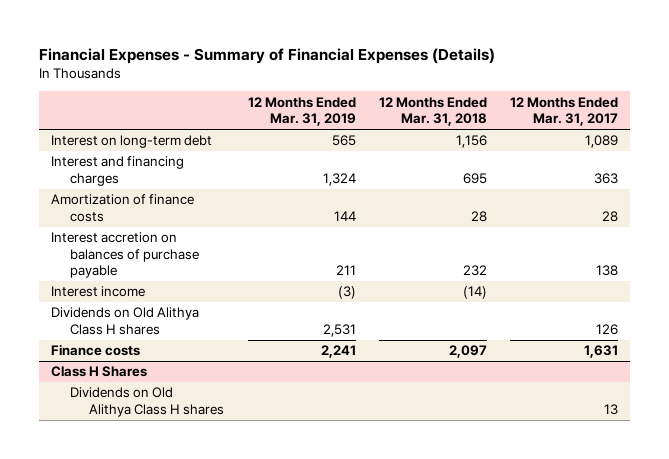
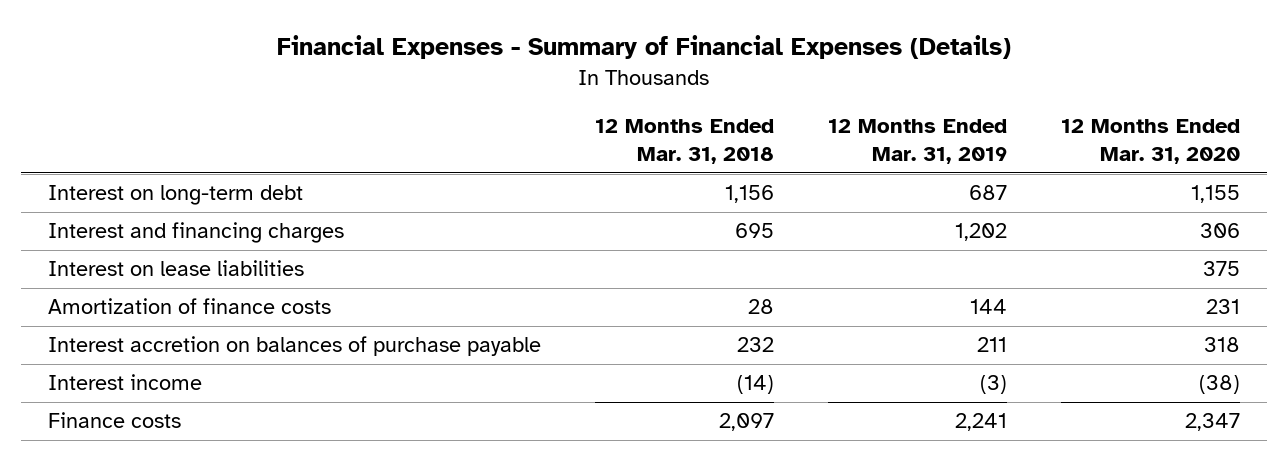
- | 12 Months Ended Mar. 31, 2019 | 12 Months Ended Mar. 31, 2018 | 12 Months Ended Mar. 31, 2017
+ | 12 Months Ended Mar. 31, 2018 | 12 Months Ended Mar. 31, 2019 | 12 Months Ended Mar. 31, 2020
- Interest on long-term debt | 565 | 1,156 | 1,089
- Interest and financing charges | 1,324 | 695 | 363
+ Interest on long-term debt | 1,156 | 687 | 1,155
+ Interest and financing charges | 695 | 1,202 | 306
+ Interest on lease liabilities | | | 375
- Dividends on Old Alithya Class H shares | 2,531 | | 126
- Class H Shares
- Dividends on Old Alithya Class H shares | | | 13

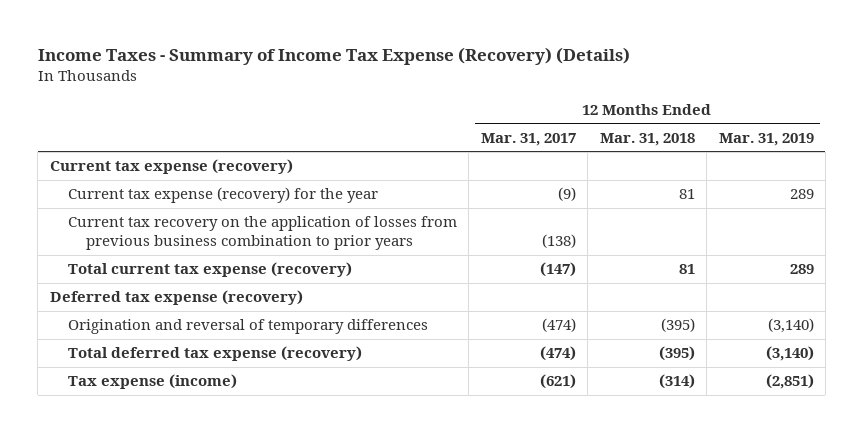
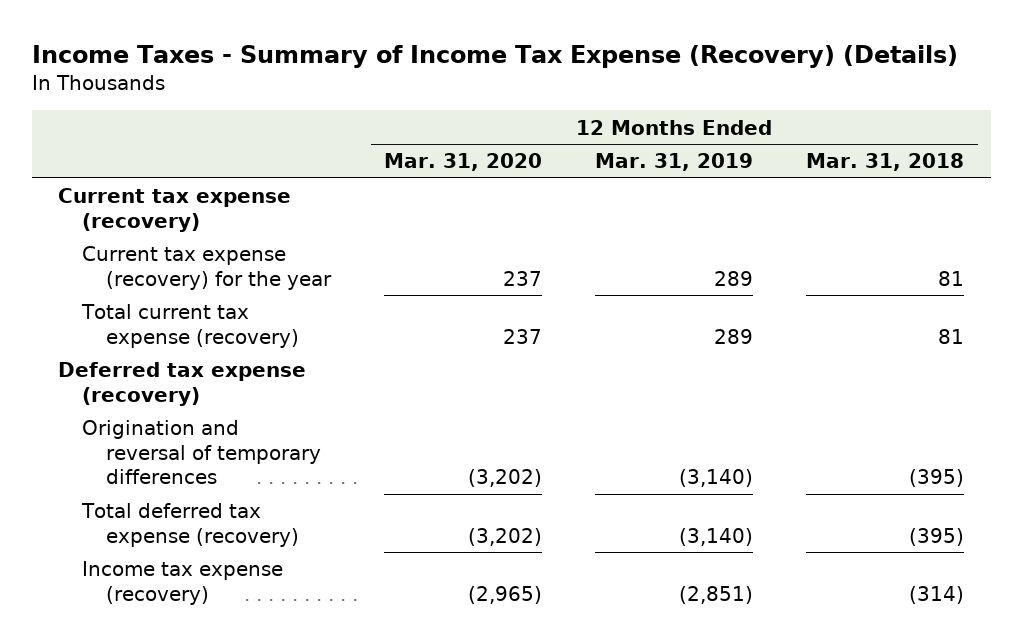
- | 12 Months Ended Mar. 31, 2017 | 12 Months Ended Mar. 31, 2018 | 12 Months Ended Mar. 31, 2019
+ | 12 Months Ended Mar. 31, 2020 | 12 Months Ended Mar. 31, 2019 | 12 Months Ended Mar. 31, 2018
- Current tax recovery on the application of losses from previous business combination to prior years | (138) | |
- Tax expense (income) | (621) | (314) | (2,851)
+ Income tax expense (recovery) | (2,965) | (2,851) | (314)

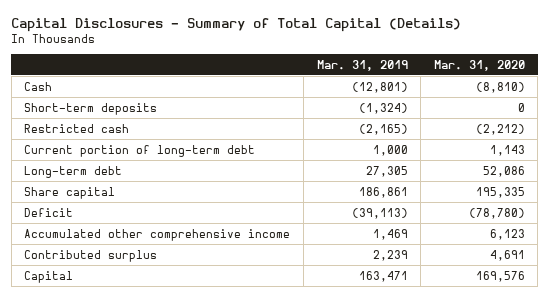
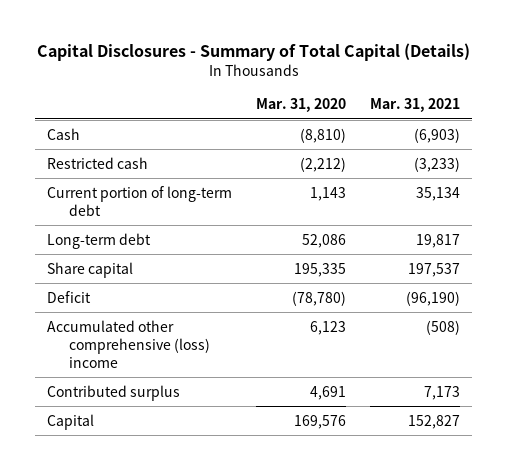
- | Mar. 31, 2019 | Mar. 31, 2020
+ | Mar. 31, 2020 | Mar. 31, 2021
- Short-term deposits | (1,324) | 0
- Accumulated other comprehensive income | 1,469 | 6,123
+ Accumulated other comprehensive (loss) income | 6,123 | (508)

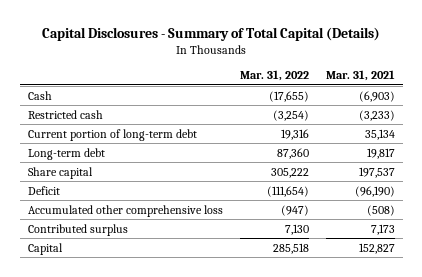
- | Mar. 31, 2020 | Mar. 31, 2021
+ | Mar. 31, 2022 | Mar. 31, 2021
- Accumulated other comprehensive (loss) income | 6,123 | (508)
+ Accumulated other comprehensive loss | (947) | (508)

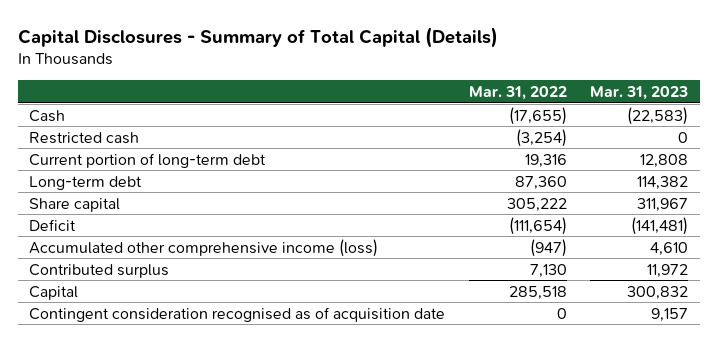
- | Mar. 31, 2022 | Mar. 31, 2021
+ | Mar. 31, 2022 | Mar. 31, 2023
- Accumulated other comprehensive loss | (947) | (508)
+ Accumulated other comprehensive income (loss) | (947) | 4,610
+ Contingent consideration recognised as of acquisition date | 0 | 9,157

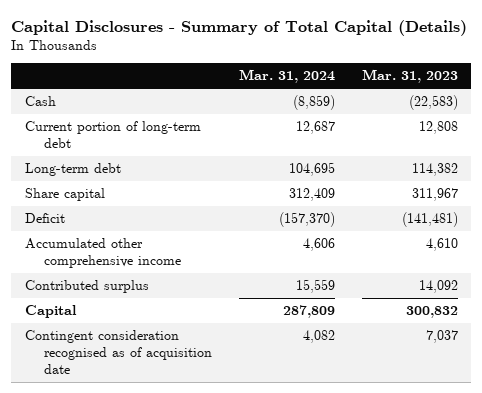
- | Mar. 31, 2022 | Mar. 31, 2023
+ | Mar. 31, 2024 | Mar. 31, 2023
- Restricted cash | (3,254) | 0
- Accumulated other comprehensive income (loss) | (947) | 4,610
- Contributed surplus | 7,130 | 11,972
+ Accumulated other comprehensive income | 4,606 | 4,610
+ Contributed surplus | 15,559 | 14,092
- Contingent consideration recognised as of acquisition date | 0 | 9,157
+ Contingent consideration recognised as of acquisition date | 4,082 | 7,037

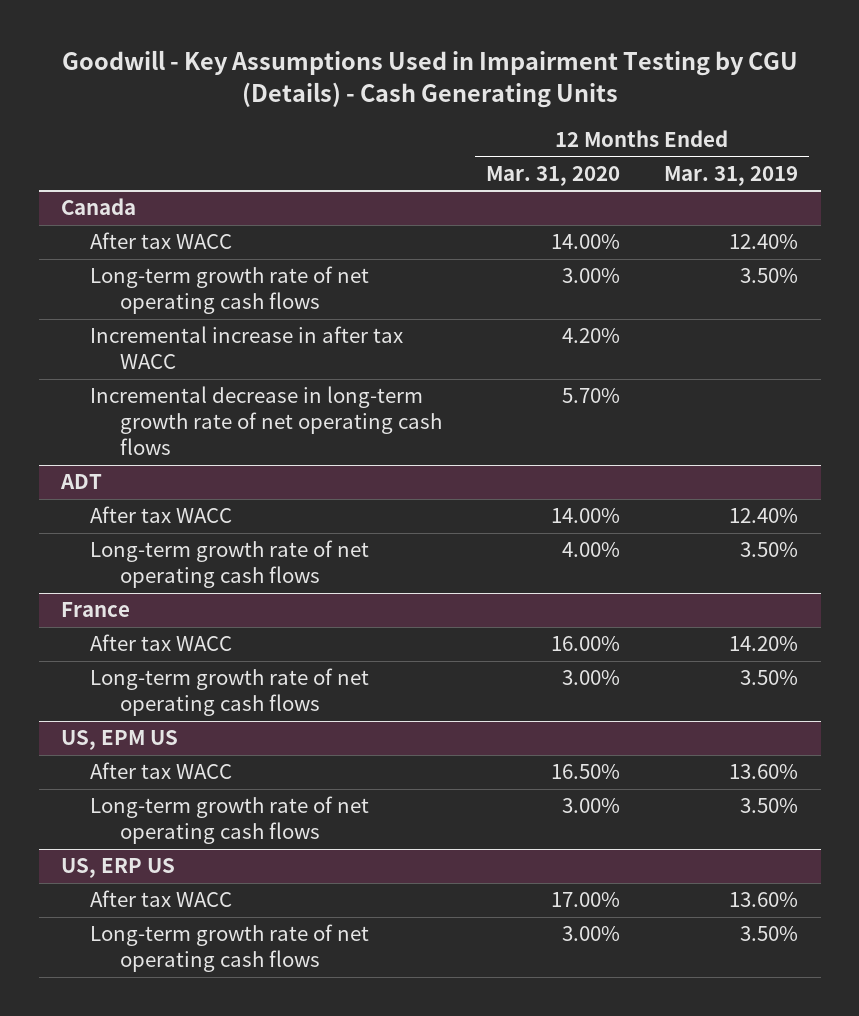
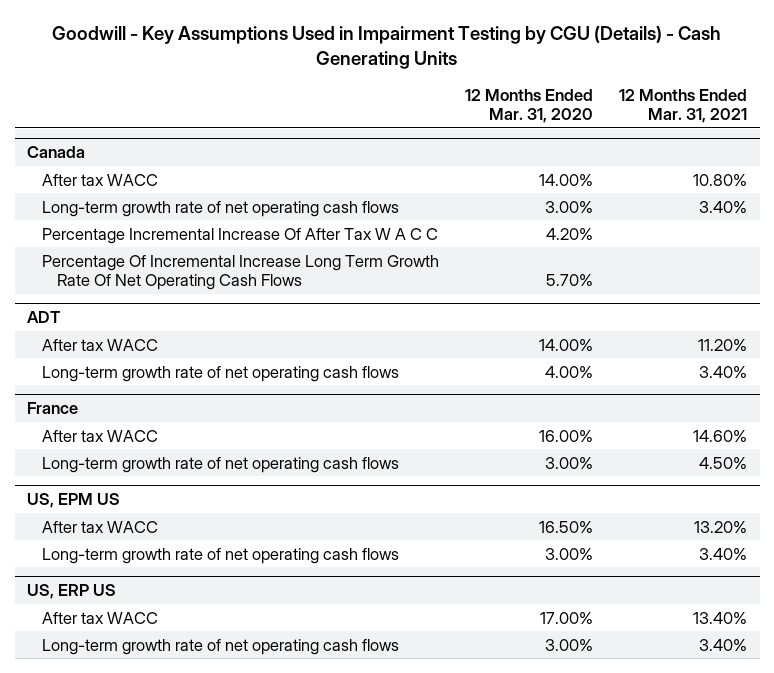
- | 12 Months Ended Mar. 31, 2020 | 12 Months Ended Mar. 31, 2019
+ | 12 Months Ended Mar. 31, 2020 | 12 Months Ended Mar. 31, 2021
@ Canada
- Incremental increase in after tax WACC | 4.20% |
- Incremental decrease in long-term growth rate of net operating cash flows | 5.70% |
+ Percentage Incremental Increase Of After Tax W A C C | 4.20% |
+ Percentage Of Incremental Increase Long Term Growth Rate Of Net Operating Cash Flows | 5.70% |

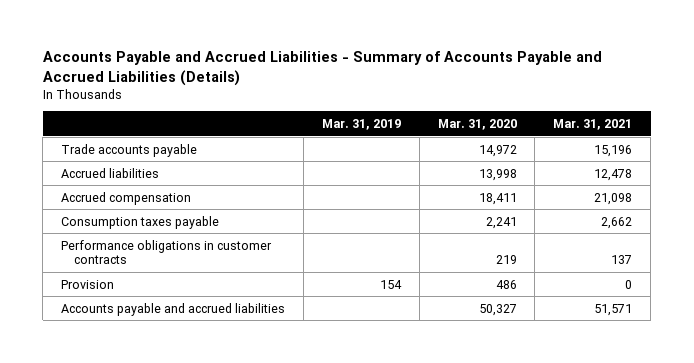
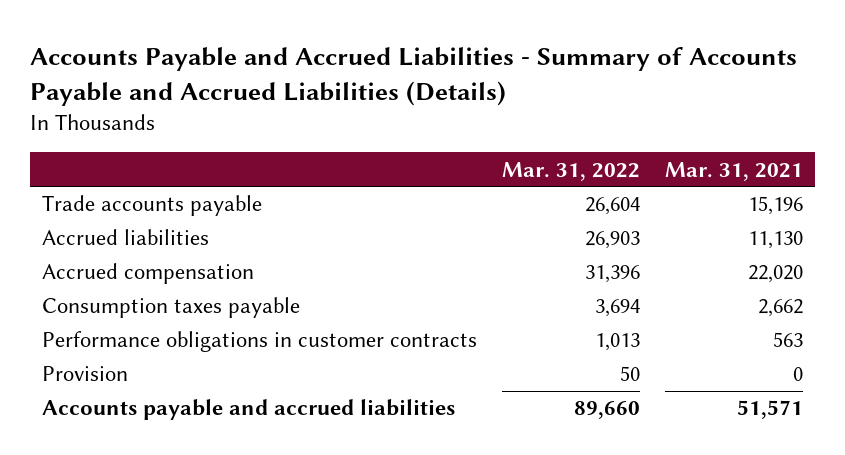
- | Mar. 31, 2019 | Mar. 31, 2020 | Mar. 31, 2021
+ | Mar. 31, 2022 | Mar. 31, 2021
- Accrued liabilities | | 13,998 | 12,478
- Accrued compensation | | 18,411 | 21,098
+ Accrued liabilities | 26,903 | 11,130
+ Accrued compensation | 31,396 | 22,020
- Performance obligations in customer contracts | | 219 | 137
+ Performance obligations in customer contracts | 1,013 | 563

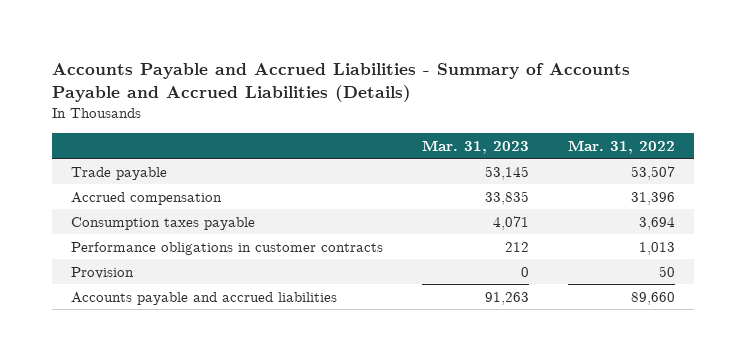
- | Mar. 31, 2022 | Mar. 31, 2021
+ | Mar. 31, 2023 | Mar. 31, 2022
- Trade accounts payable | 26,604 | 15,196
- Accrued liabilities | 26,903 | 11,130
+ Trade payable | 53,145 | 53,507

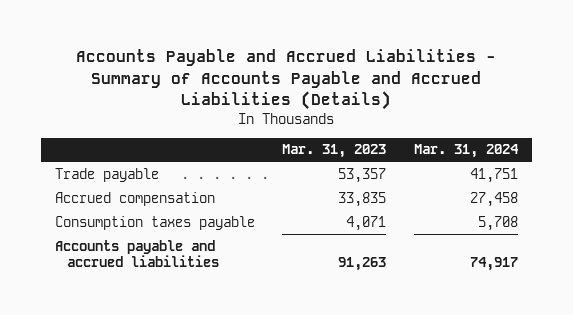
- | Mar. 31, 2023 | Mar. 31, 2022
+ | Mar. 31, 2023 | Mar. 31, 2024
- Trade payable | 53,145 | 53,507
+ Trade payable | 53,357 | 41,751
- Performance obligations in customer contracts | 212 | 1,013
- Provision | 0 | 50

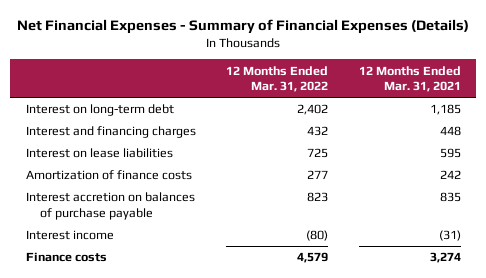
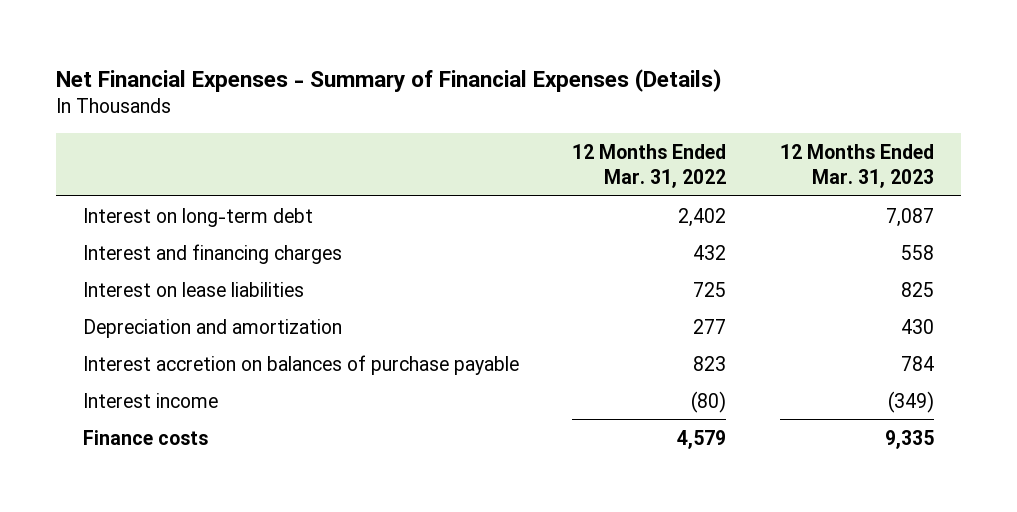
- | 12 Months Ended Mar. 31, 2022 | 12 Months Ended Mar. 31, 2021
+ | 12 Months Ended Mar. 31, 2022 | 12 Months Ended Mar. 31, 2023
- Amortization of finance costs | 277 | 242
+ Depreciation and amortization | 277 | 430

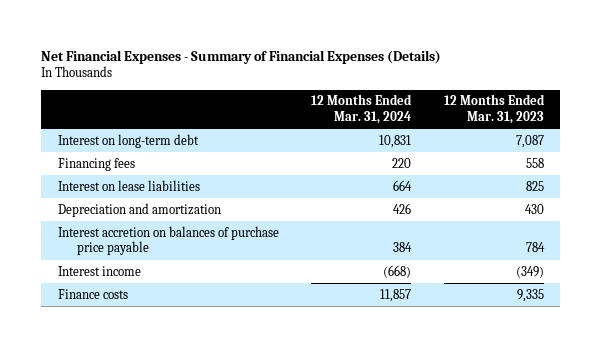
- | 12 Months Ended Mar. 31, 2022 | 12 Months Ended Mar. 31, 2023
+ | 12 Months Ended Mar. 31, 2024 | 12 Months Ended Mar. 31, 2023
- Interest and financing charges | 432 | 558
+ Financing fees | 220 | 558
- Interest accretion on balances of purchase payable | 823 | 784
+ Interest accretion on balances of purchase price payable | 384 | 784

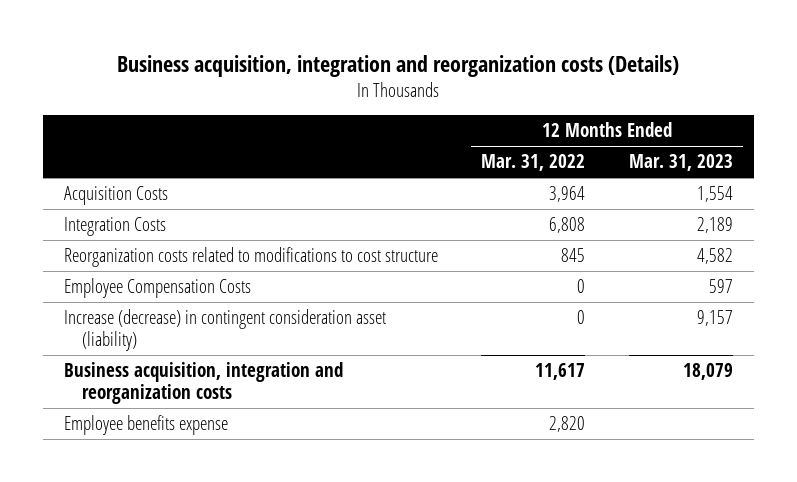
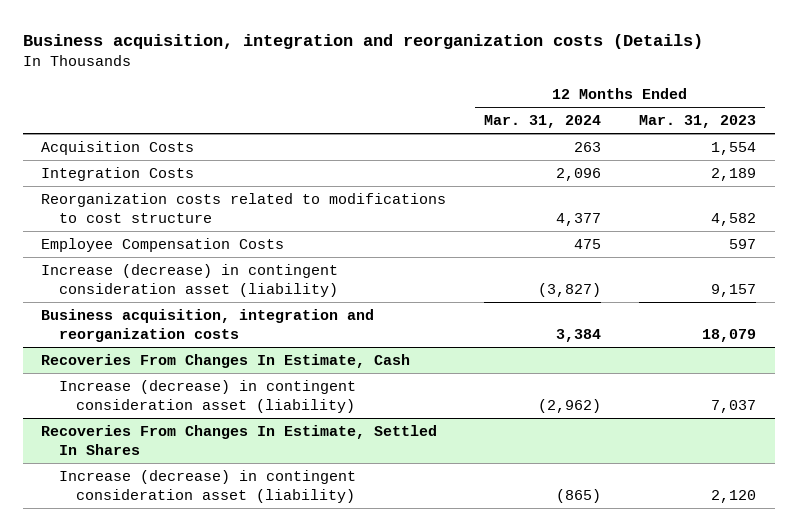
- | 12 Months Ended Mar. 31, 2022 | 12 Months Ended Mar. 31, 2023
+ | 12 Months Ended Mar. 31, 2024 | 12 Months Ended Mar. 31, 2023
- Employee benefits expense | 2,820 |
+ Recoveries From Changes In Estimate, Cash
+ Increase (decrease) in contingent consideration asset (liability) | (2,962) | 7,037
+ Recoveries From Changes In Estimate, Settled In Shares
+ Increase (decrease) in contingent consideration asset (liability) | (865) | 2,120

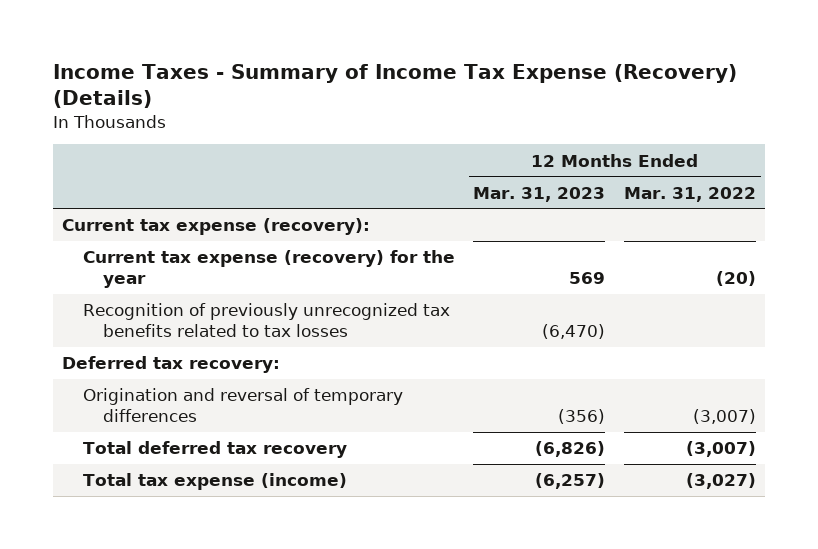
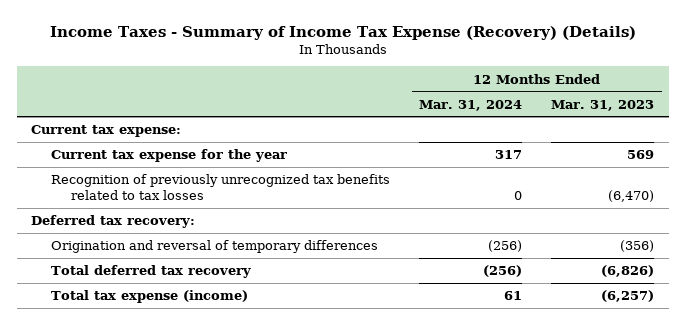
- | 12 Months Ended Mar. 31, 2023 | 12 Months Ended Mar. 31, 2022
+ | 12 Months Ended Mar. 31, 2024 | 12 Months Ended Mar. 31, 2023
- Current tax expense (recovery):
- Current tax expense (recovery) for the year | 569 | (20)
+ Current tax expense:
+ Current tax expense for the year | 317 | 569

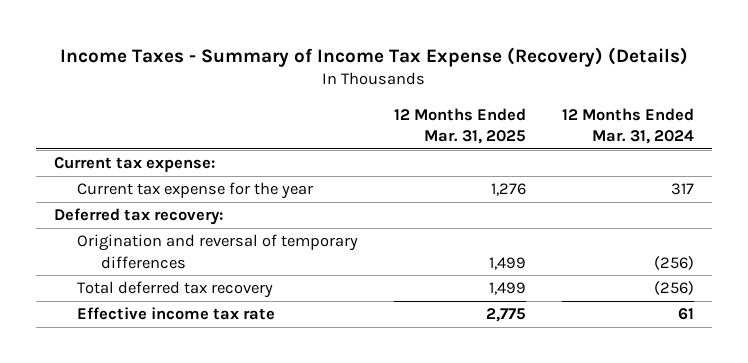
- | 12 Months Ended Mar. 31, 2024 | 12 Months Ended Mar. 31, 2023
+ | 12 Months Ended Mar. 31, 2025 | 12 Months Ended Mar. 31, 2024
- Recognition of previously unrecognized tax benefits related to tax losses | 0 | (6,470)
- Total tax expense (income) | 61 | (6,257)
+ Effective income tax rate | 2,775 | 61

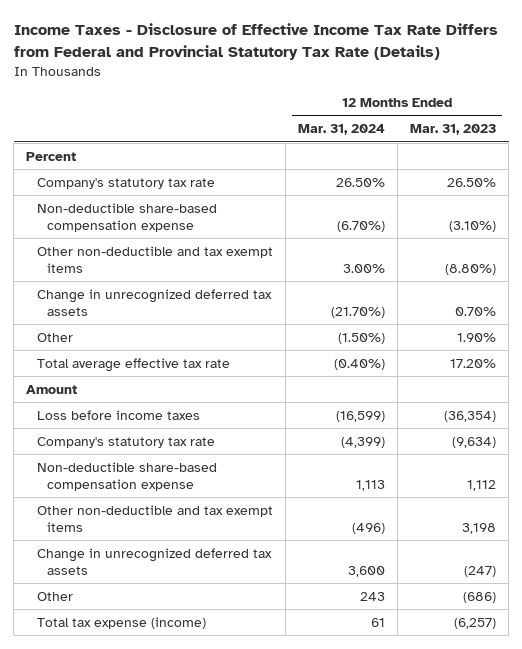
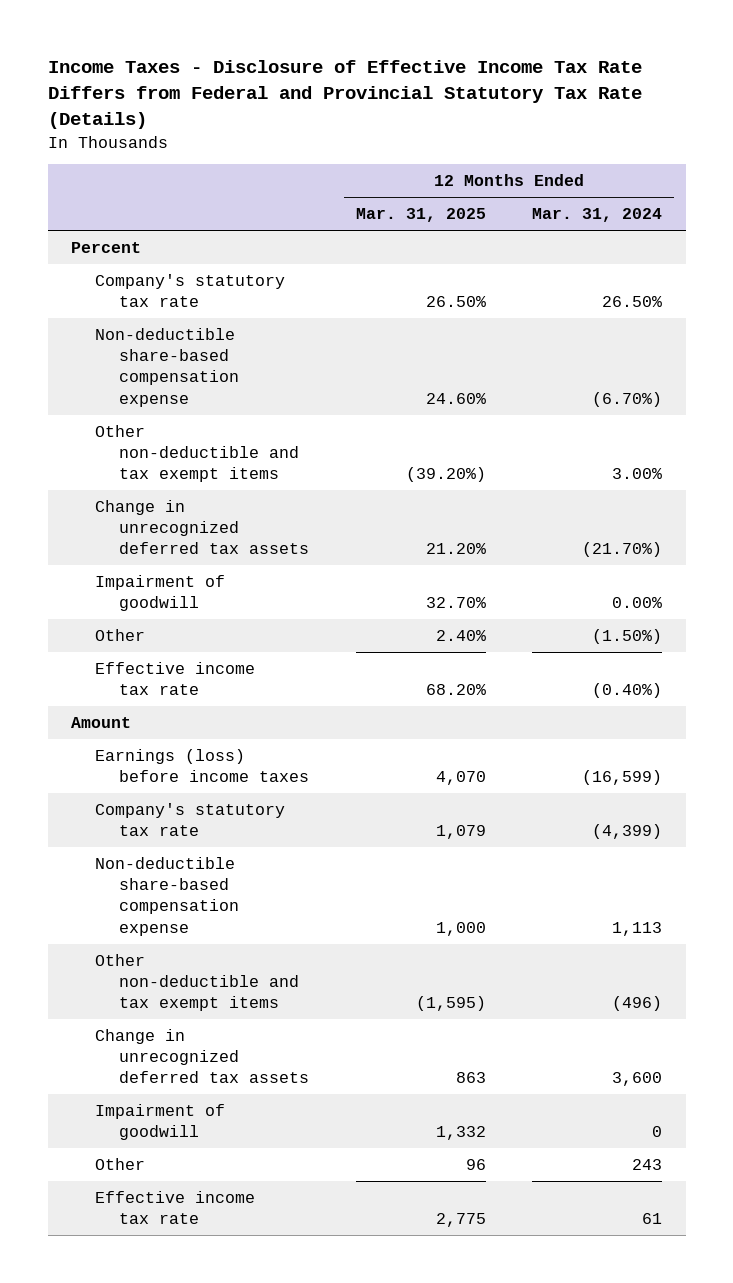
- | 12 Months Ended Mar. 31, 2024 | 12 Months Ended Mar. 31, 2023
+ | 12 Months Ended Mar. 31, 2025 | 12 Months Ended Mar. 31, 2024
+ Impairment of goodwill | 32.70% | 0.00%
- Total average effective tax rate | (0.40%) | 17.20%
+ Effective income tax rate | 68.20% | (0.40%)
- Loss before income taxes | (16,599) | (36,354)
+ Earnings (loss) before income taxes | 4,070 | (16,599)
+ Impairment of goodwill | 1,332 | 0
- Total tax expense (income) | 61 | (6,257)
+ Effective income tax rate | 2,775 | 61

